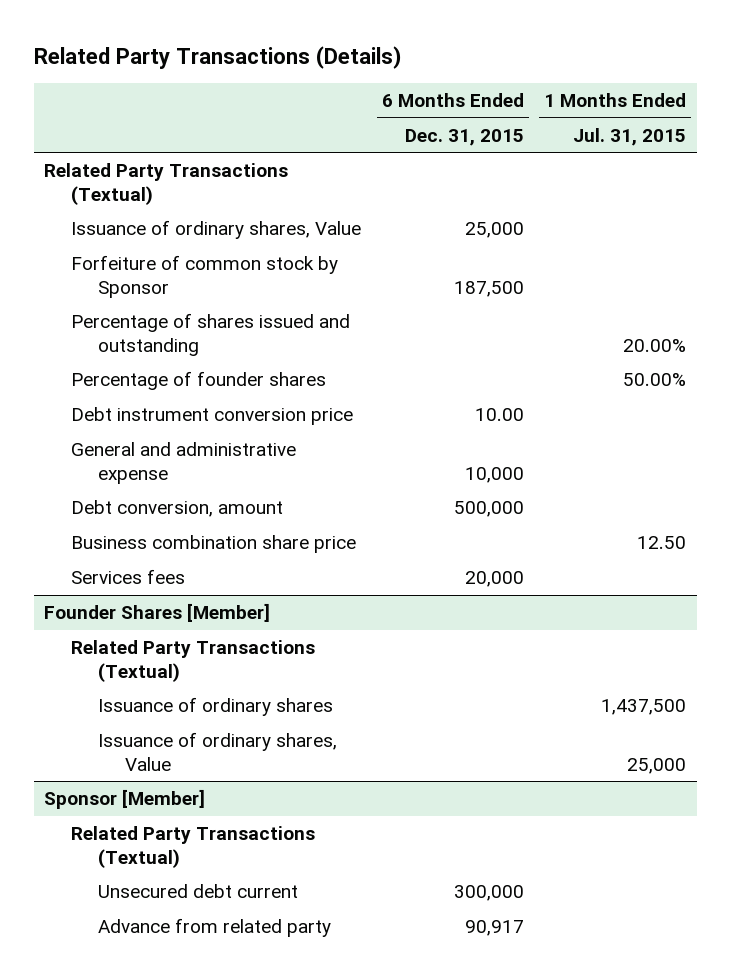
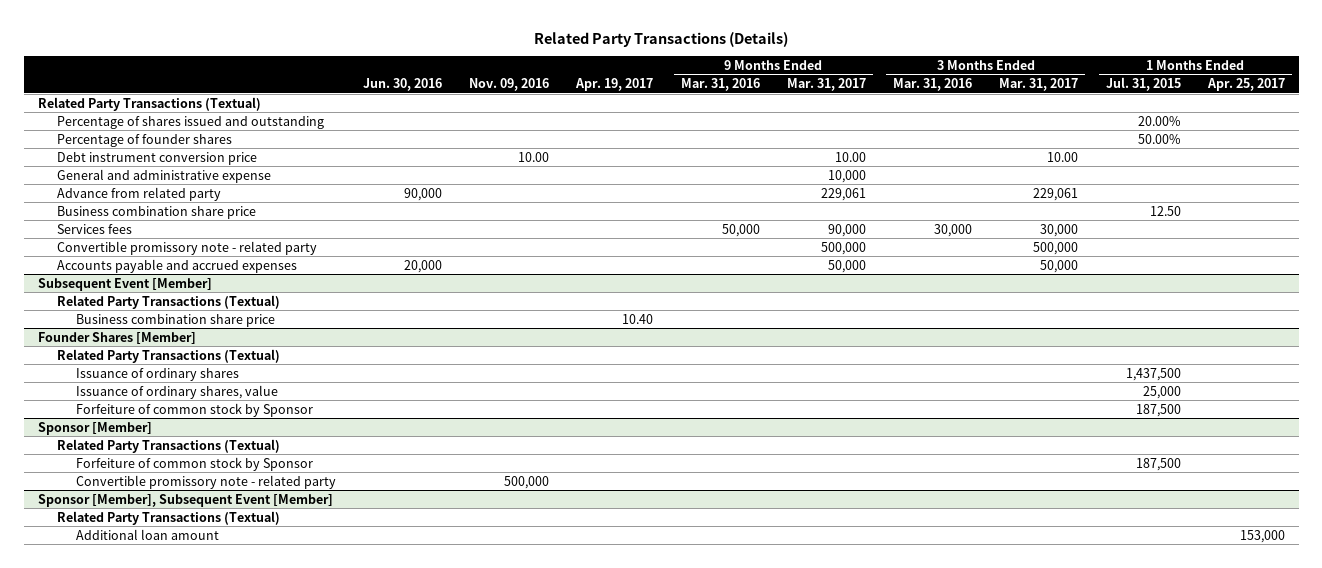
- | 6 Months Ended Dec. 31, 2015 | 1 Months Ended Jul. 31, 2015
+ | Jun. 30, 2016 | Nov. 09, 2016 | Apr. 19, 2017 | 9 Months Ended Mar. 31, 2016 | 9 Months Ended Mar. 31, 2017 | 3 Months Ended Mar. 31, 2016 | 3 Months Ended Mar. 31, 2017 | 1 Months Ended Jul. 31, 2015 | 1 Months Ended Apr. 25, 2017
- Issuance of ordinary shares, Value | 25,000 |
- Forfeiture of common stock by Sponsor | 187,500 |
- Debt conversion, amount | 500,000 |
+ Advance from related party | 90,000 | | | | 229,061 | | 229,061 | |
+ Convertible promissory note - related party | | | | | 500,000 | | 500,000 | |
+ Accounts payable and accrued expenses | 20,000 | | | | 50,000 | | 50,000 | |
+ Subsequent Event [Member]
+ Related Party Transactions (Textual)
+ Business combination share price | | | 10.40 | | | | | |
@ Founder Shares [Member]
- Issuance of ordinary shares, Value | | 25,000
+ Issuance of ordinary shares, value | | | | | | | | 25,000 |
+ Forfeiture of common stock by Sponsor | | | | | | | | 187,500 |
@ Sponsor [Member]
- Unsecured debt current | 300,000 |
- Advance from related party | 90,917 |
+ Forfeiture of common stock by Sponsor | | | | | | | | 187,500 |
+ Convertible promissory note - related party | | 500,000 | | | | | | |
+ Sponsor [Member], Subsequent Event [Member]
+ Related Party Transactions (Textual)
+ Additional loan amount | | | | | | | | | 153,000

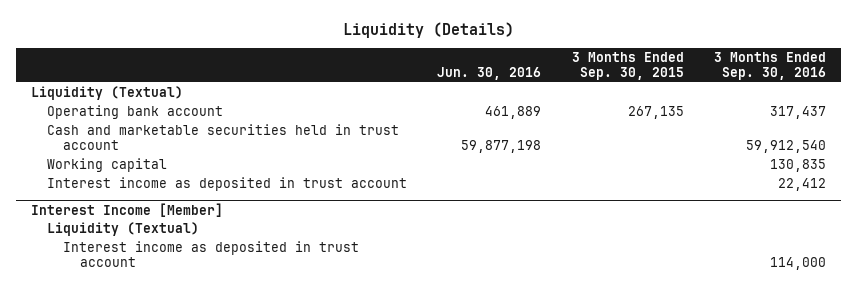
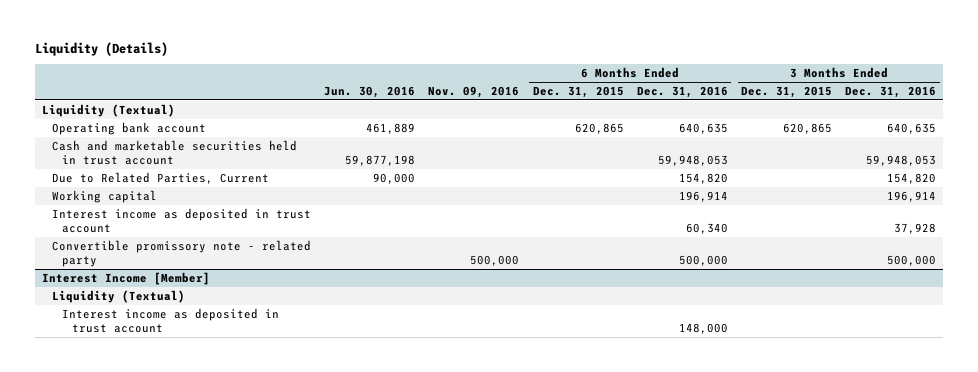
- | Jun. 30, 2016 | 3 Months Ended Sep. 30, 2015 | 3 Months Ended Sep. 30, 2016
+ | Jun. 30, 2016 | Nov. 09, 2016 | 6 Months Ended Dec. 31, 2015 | 6 Months Ended Dec. 31, 2016 | 3 Months Ended Dec. 31, 2015 | 3 Months Ended Dec. 31, 2016
+ Due to Related Parties, Current | 90,000 | | | 154,820 | | 154,820
+ Convertible promissory note - related party | | 500,000 | | 500,000 | | 500,000

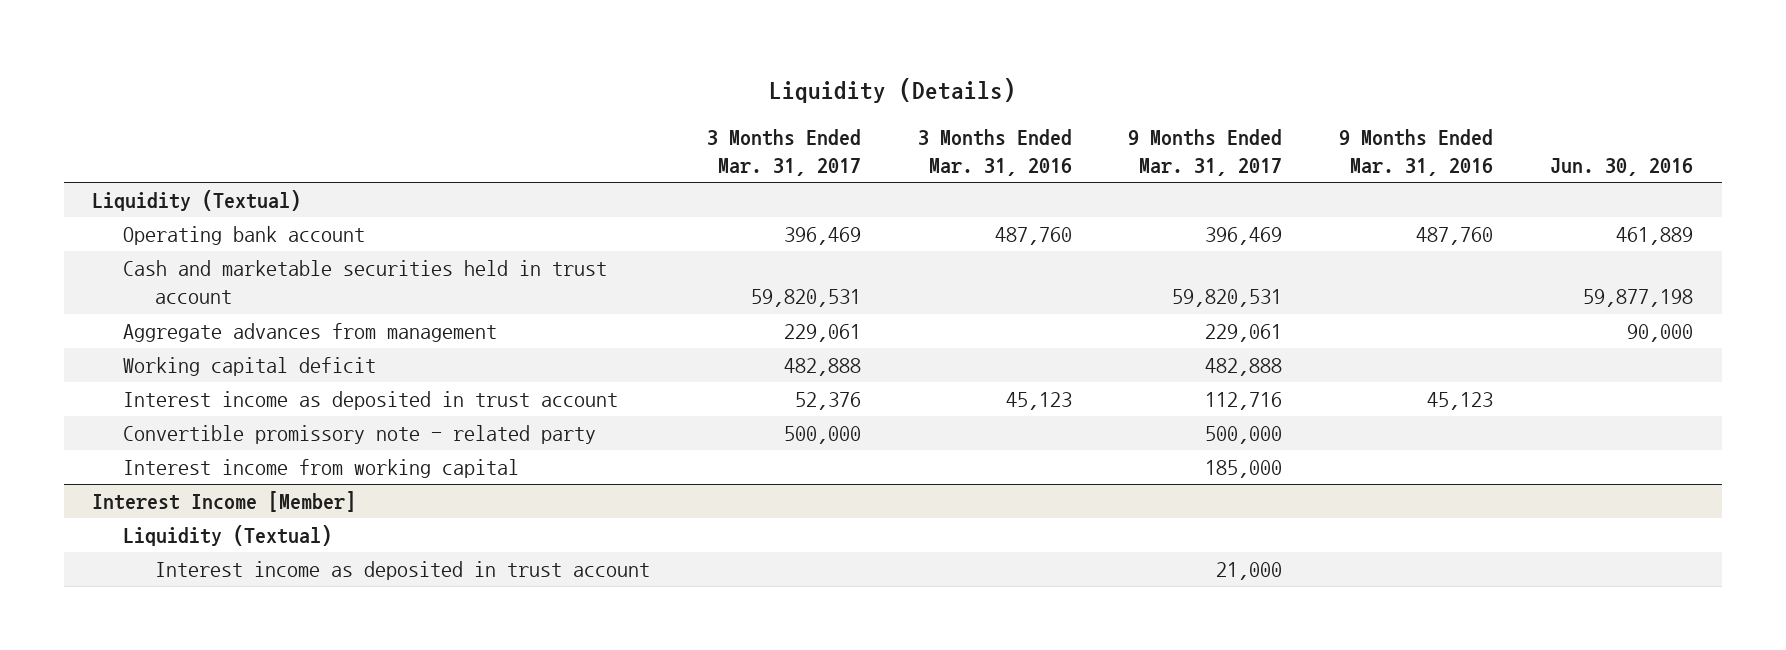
- | Jun. 30, 2016 | Nov. 09, 2016 | 6 Months Ended Dec. 31, 2015 | 6 Months Ended Dec. 31, 2016 | 3 Months Ended Dec. 31, 2015 | 3 Months Ended Dec. 31, 2016
+ | 3 Months Ended Mar. 31, 2017 | 3 Months Ended Mar. 31, 2016 | 9 Months Ended Mar. 31, 2017 | 9 Months Ended Mar. 31, 2016 | Jun. 30, 2016
- Due to Related Parties, Current | 90,000 | | | 154,820 | | 154,820
- Working capital | | | | 196,914 | | 196,914
+ Aggregate advances from management | 229,061 | | 229,061 | | 90,000
+ Working capital deficit | 482,888 | | 482,888 | |
+ Interest income from working capital | | | 185,000 | |

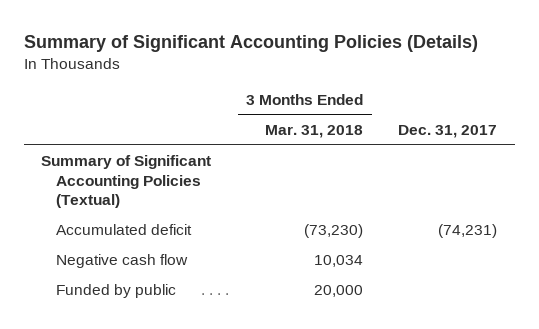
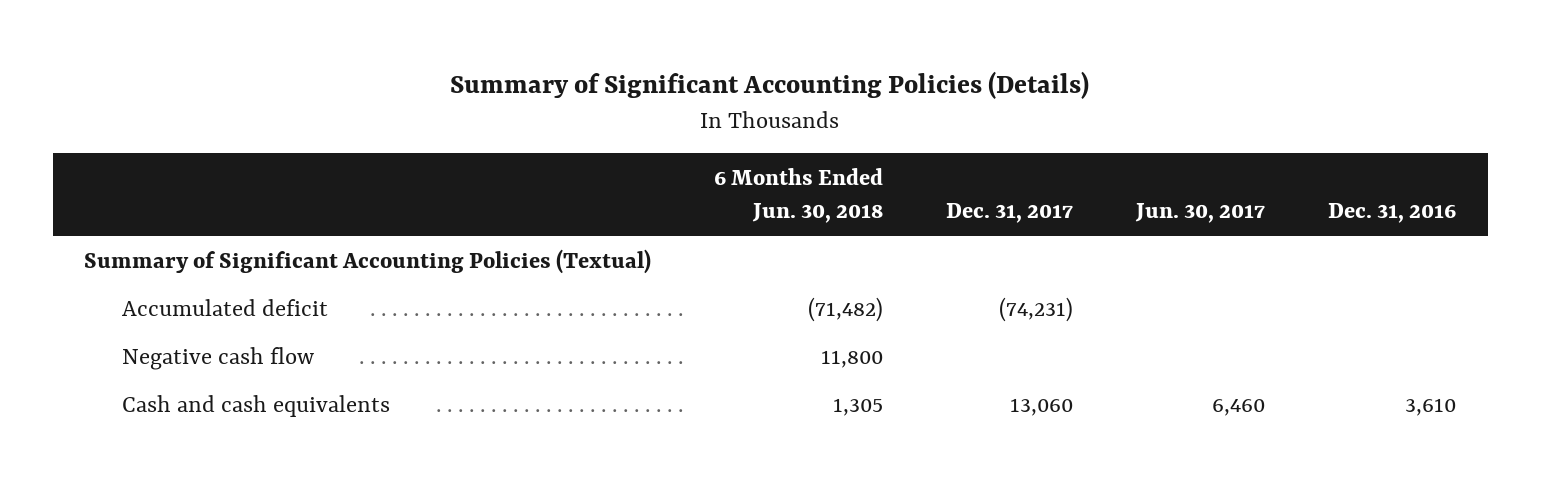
- | 3 Months Ended Mar. 31, 2018 | Dec. 31, 2017
+ | 6 Months Ended Jun. 30, 2018 | Dec. 31, 2017 | Jun. 30, 2017 | Dec. 31, 2016
- Funded by public | 20,000 |
+ Cash and cash equivalents | 1,305 | 13,060 | 6,460 | 3,610

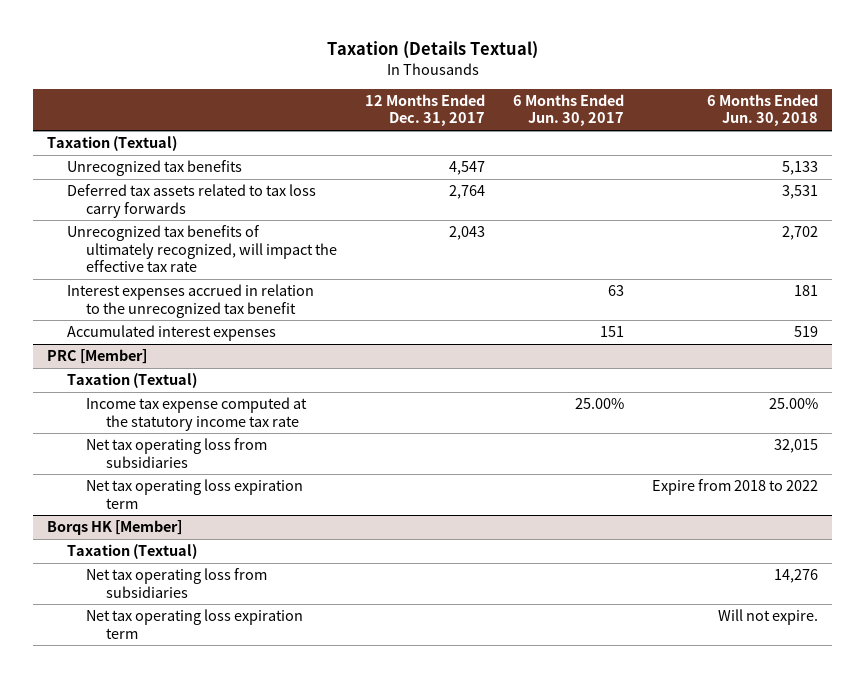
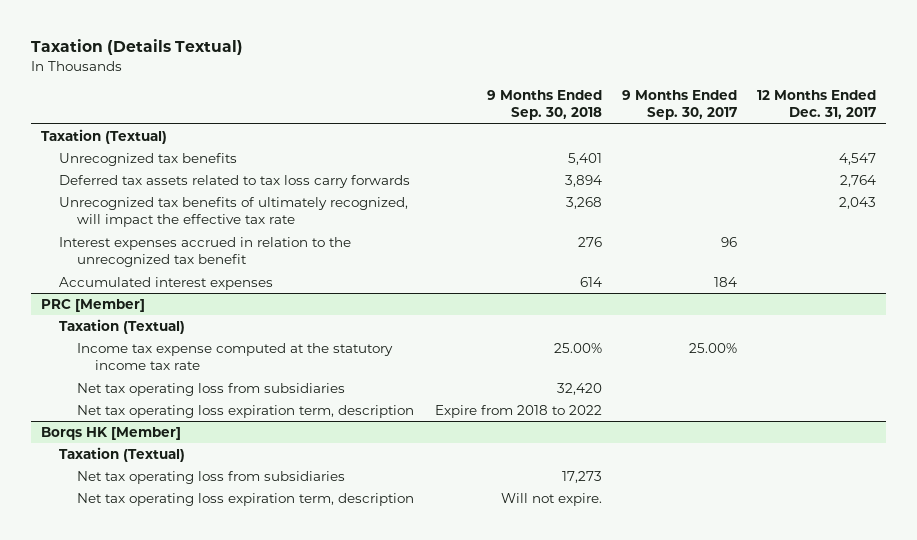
- | 12 Months Ended Dec. 31, 2017 | 6 Months Ended Jun. 30, 2017 | 6 Months Ended Jun. 30, 2018
+ | 9 Months Ended Sep. 30, 2018 | 9 Months Ended Sep. 30, 2017 | 12 Months Ended Dec. 31, 2017
@ PRC [Member]
- Net tax operating loss expiration term | | | Expire from 2018 to 2022
+ Net tax operating loss expiration term, description | Expire from 2018 to 2022 | |
@ Borqs HK [Member]
- Net tax operating loss expiration term | | | Will not expire.
+ Net tax operating loss expiration term, description | Will not expire. | |

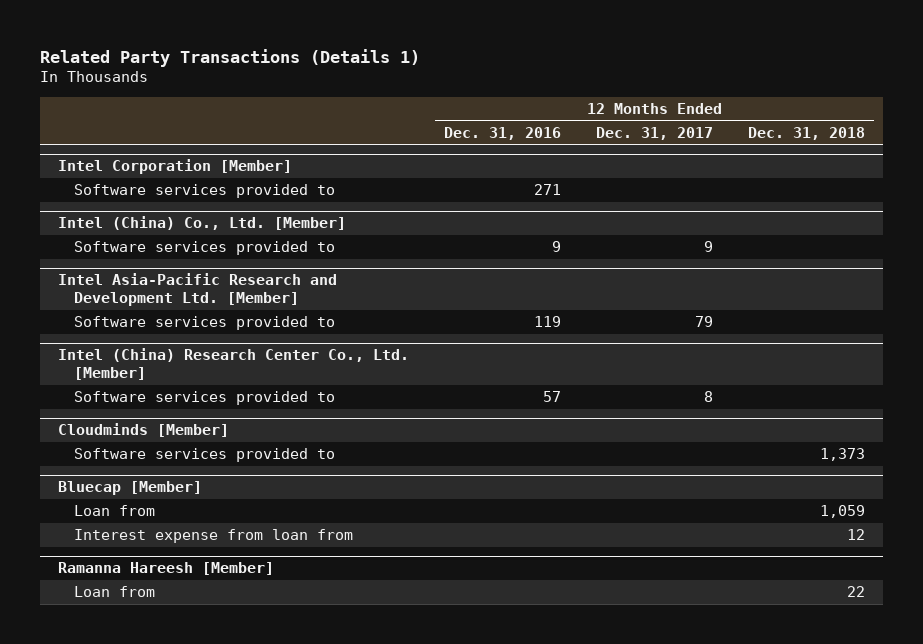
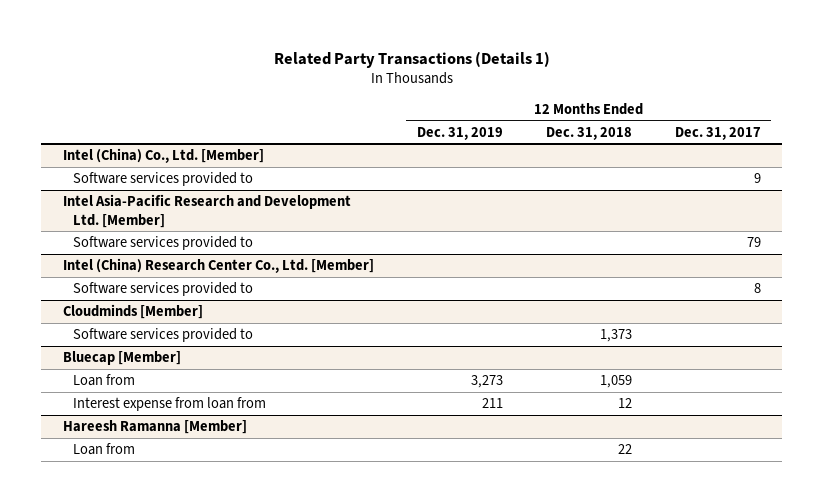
- | 12 Months Ended Dec. 31, 2016 | 12 Months Ended Dec. 31, 2017 | 12 Months Ended Dec. 31, 2018
+ | 12 Months Ended Dec. 31, 2019 | 12 Months Ended Dec. 31, 2018 | 12 Months Ended Dec. 31, 2017
- Intel Corporation [Member]
- Software services provided to | 271 | |
- Ramanna Hareesh [Member]
+ Hareesh Ramanna [Member]

